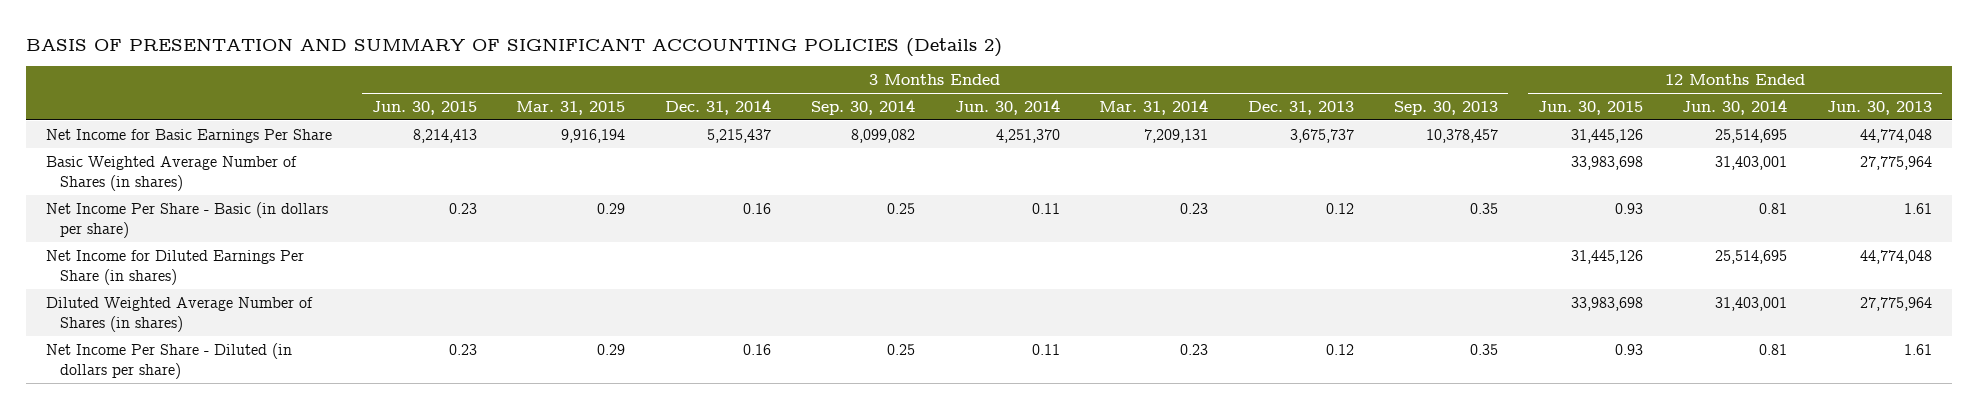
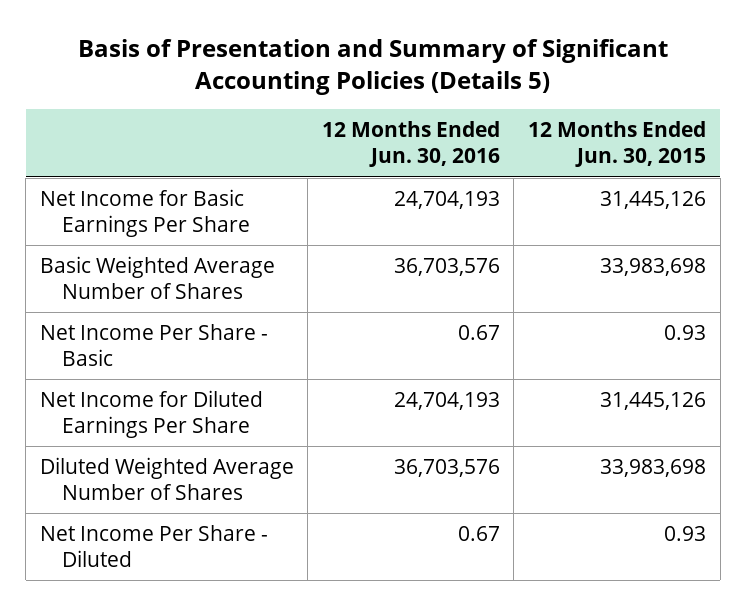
- BASIS OF PRESENTATION AND SUMMARY OF SIGNIFICANT ACCOUNTING POLICIES (Details 2)
+ Basis of Presentation and Summary of Significant Accounting Policies (Details 5)
- | 3 Months Ended Jun. 30, 2015 | 3 Months Ended Mar. 31, 2015 | 3 Months Ended Dec. 31, 2014 | 3 Months Ended Sep. 30, 2014 | 3 Months Ended Jun. 30, 2014 | 3 Months Ended Mar. 31, 2014 | 3 Months Ended Dec. 31, 2013 | 3 Months Ended Sep. 30, 2013 | 12 Months Ended Jun. 30, 2015 | 12 Months Ended Jun. 30, 2014 | 12 Months Ended Jun. 30, 2013
+ | 12 Months Ended Jun. 30, 2016 | 12 Months Ended Jun. 30, 2015
- Basic Weighted Average Number of Shares (in shares) | | | | | | | | | 33,983,698 | 31,403,001 | 27,775,964
- Net Income Per Share - Basic (in dollars per share) | 0.23 | 0.29 | 0.16 | 0.25 | 0.11 | 0.23 | 0.12 | 0.35 | 0.93 | 0.81 | 1.61
- Net Income for Diluted Earnings Per Share (in shares) | | | | | | | | | 31,445,126 | 25,514,695 | 44,774,048
- Diluted Weighted Average Number of Shares (in shares) | | | | | | | | | 33,983,698 | 31,403,001 | 27,775,964
- Net Income Per Share - Diluted (in dollars per share) | 0.23 | 0.29 | 0.16 | 0.25 | 0.11 | 0.23 | 0.12 | 0.35 | 0.93 | 0.81 | 1.61
+ Basic Weighted Average Number of Shares | 36,703,576 | 33,983,698
+ Net Income Per Share - Basic | 0.67 | 0.93
+ Net Income for Diluted Earnings Per Share | 24,704,193 | 31,445,126
+ Diluted Weighted Average Number of Shares | 36,703,576 | 33,983,698
+ Net Income Per Share - Diluted | 0.67 | 0.93

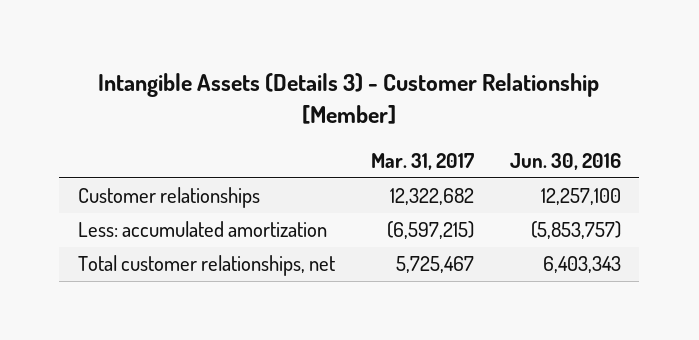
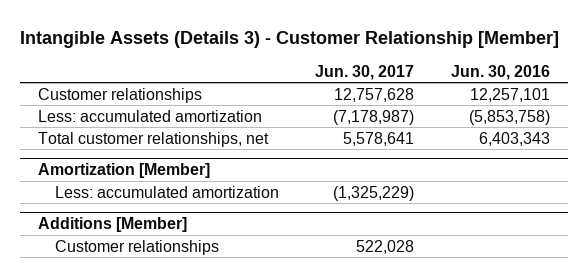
- | Mar. 31, 2017 | Jun. 30, 2016
+ | Jun. 30, 2017 | Jun. 30, 2016
- Customer relationships | 12,322,682 | 12,257,100
- Less: accumulated amortization | (6,597,215) | (5,853,757)
+ Customer relationships | 12,757,628 | 12,257,101
+ Less: accumulated amortization | (7,178,987) | (5,853,758)
+ Amortization [Member]
+ Less: accumulated amortization | (1,325,229) |
+ Additions [Member]
+ Customer relationships | 522,028 |

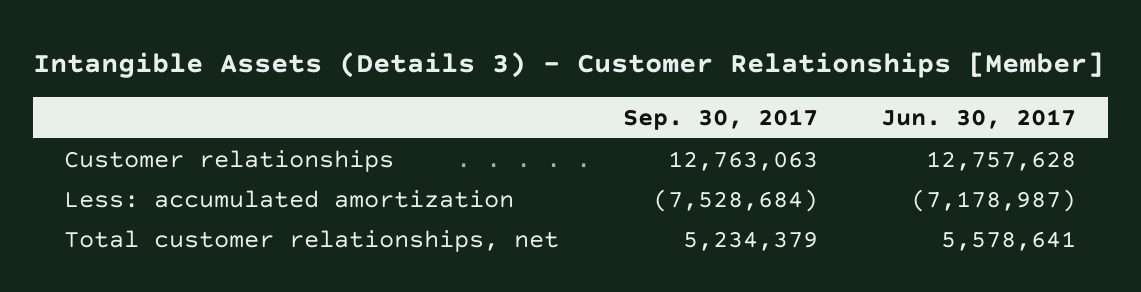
- Intangible Assets (Details 3) - Customer Relationship [Member]
+ Intangible Assets (Details 3) - Customer Relationships [Member]
- | Jun. 30, 2017 | Jun. 30, 2016
+ | Sep. 30, 2017 | Jun. 30, 2017
- Amortization [Member]
- Less: accumulated amortization | (1,325,229) |
- Additions [Member]
- Customer relationships | 522,028 |

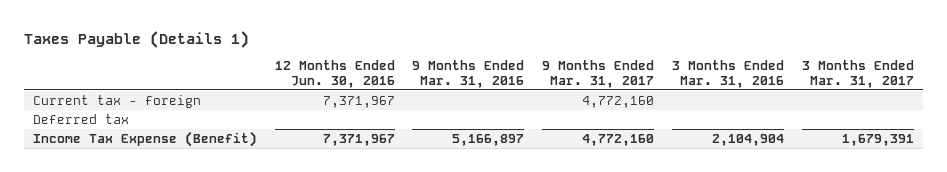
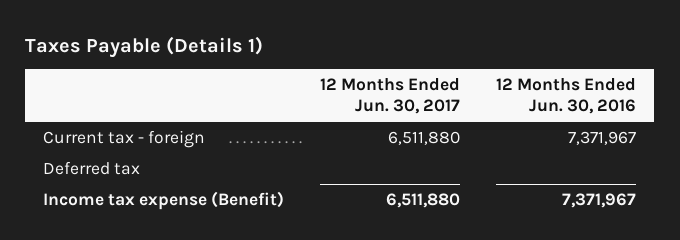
- | 12 Months Ended Jun. 30, 2016 | 9 Months Ended Mar. 31, 2016 | 9 Months Ended Mar. 31, 2017 | 3 Months Ended Mar. 31, 2016 | 3 Months Ended Mar. 31, 2017
+ | 12 Months Ended Jun. 30, 2017 | 12 Months Ended Jun. 30, 2016
- Income Tax Expense (Benefit) | 7,371,967 | 5,166,897 | 4,772,160 | 2,104,904 | 1,679,391
+ Income tax expense (Benefit) | 6,511,880 | 7,371,967

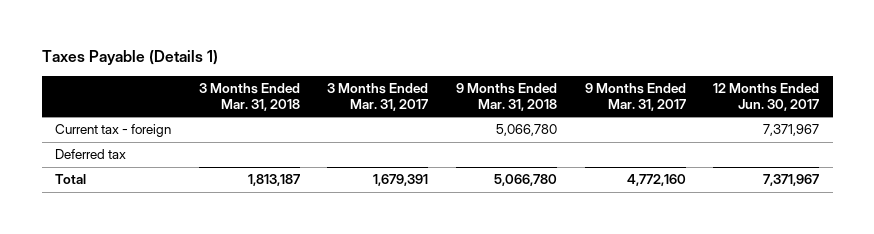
- | 12 Months Ended Jun. 30, 2017 | 12 Months Ended Jun. 30, 2016
+ | 3 Months Ended Mar. 31, 2018 | 3 Months Ended Mar. 31, 2017 | 9 Months Ended Mar. 31, 2018 | 9 Months Ended Mar. 31, 2017 | 12 Months Ended Jun. 30, 2017
- Current tax - foreign | 6,511,880 | 7,371,967
+ Current tax - foreign | | | 5,066,780 | | 7,371,967
- Income tax expense (Benefit) | 6,511,880 | 7,371,967
+ Total | 1,813,187 | 1,679,391 | 5,066,780 | 4,772,160 | 7,371,967

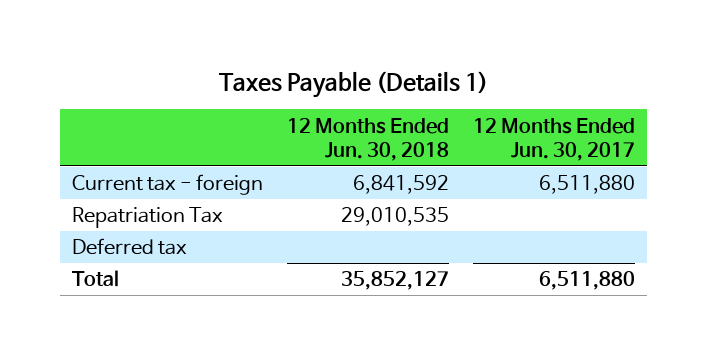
- | 3 Months Ended Mar. 31, 2018 | 3 Months Ended Mar. 31, 2017 | 9 Months Ended Mar. 31, 2018 | 9 Months Ended Mar. 31, 2017 | 12 Months Ended Jun. 30, 2017
+ | 12 Months Ended Jun. 30, 2018 | 12 Months Ended Jun. 30, 2017
- Current tax - foreign | | | 5,066,780 | | 7,371,967
+ Current tax - foreign | 6,841,592 | 6,511,880
+ Repatriation Tax | 29,010,535 |
- Total | 1,813,187 | 1,679,391 | 5,066,780 | 4,772,160 | 7,371,967
+ Total | 35,852,127 | 6,511,880

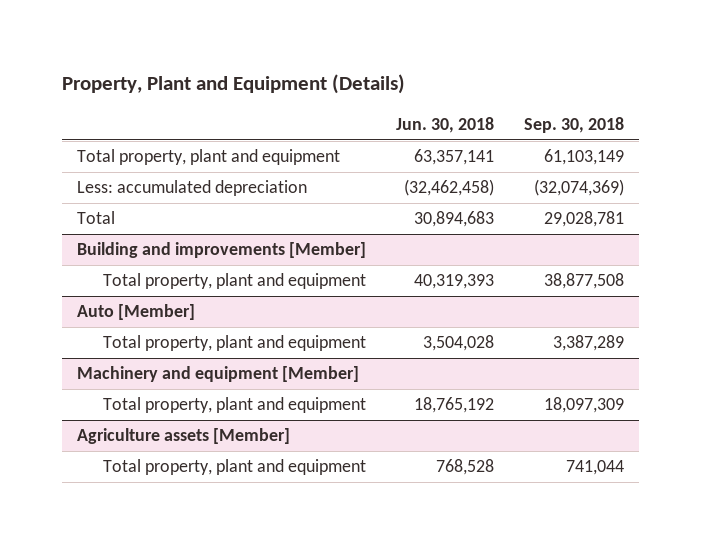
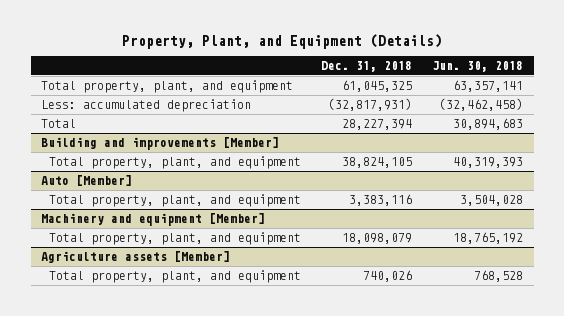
- Property, Plant and Equipment (Details)
+ Property, Plant, and Equipment (Details)
- | Jun. 30, 2018 | Sep. 30, 2018
+ | Dec. 31, 2018 | Jun. 30, 2018
- Total property, plant and equipment | 63,357,141 | 61,103,149
+ Total property, plant, and equipment | 61,045,325 | 63,357,141
@ Building and improvements [Member]
- Total property, plant and equipment | 40,319,393 | 38,877,508
+ Total property, plant, and equipment | 38,824,105 | 40,319,393
@ Auto [Member]
- Total property, plant and equipment | 3,504,028 | 3,387,289
+ Total property, plant, and equipment | 3,383,116 | 3,504,028
@ Machinery and equipment [Member]
- Total property, plant and equipment | 18,765,192 | 18,097,309
+ Total property, plant, and equipment | 18,098,079 | 18,765,192
@ Agriculture assets [Member]
- Total property, plant and equipment | 768,528 | 741,044
+ Total property, plant, and equipment | 740,026 | 768,528

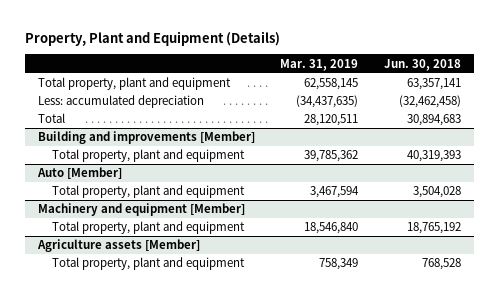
- Property, Plant, and Equipment (Details)
+ Property, Plant and Equipment (Details)
- | Dec. 31, 2018 | Jun. 30, 2018
+ | Mar. 31, 2019 | Jun. 30, 2018
- Total property, plant, and equipment | 61,045,325 | 63,357,141
+ Total property, plant and equipment | 62,558,145 | 63,357,141
@ Building and improvements [Member]
- Total property, plant, and equipment | 38,824,105 | 40,319,393
+ Total property, plant and equipment | 39,785,362 | 40,319,393
@ Auto [Member]
- Total property, plant, and equipment | 3,383,116 | 3,504,028
+ Total property, plant and equipment | 3,467,594 | 3,504,028
@ Machinery and equipment [Member]
- Total property, plant, and equipment | 18,098,079 | 18,765,192
+ Total property, plant and equipment | 18,546,840 | 18,765,192
@ Agriculture assets [Member]
- Total property, plant, and equipment | 740,026 | 768,528
+ Total property, plant and equipment | 758,349 | 768,528

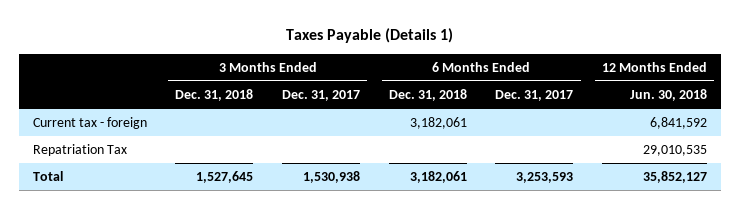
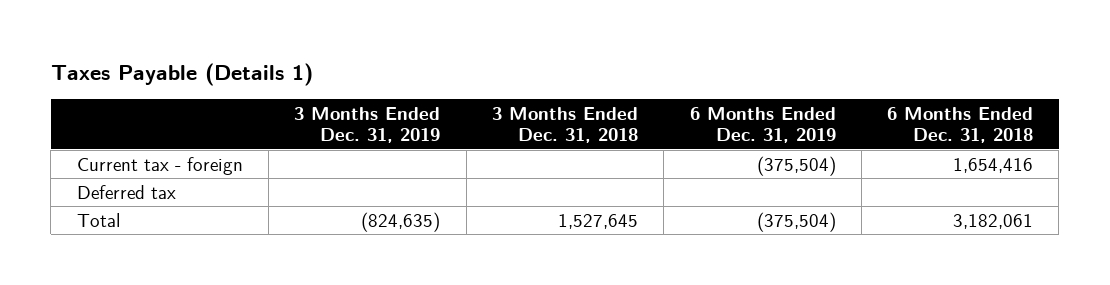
- | 3 Months Ended Dec. 31, 2018 | 3 Months Ended Dec. 31, 2017 | 6 Months Ended Dec. 31, 2018 | 6 Months Ended Dec. 31, 2017 | 12 Months Ended Jun. 30, 2018
+ | 3 Months Ended Dec. 31, 2019 | 3 Months Ended Dec. 31, 2018 | 6 Months Ended Dec. 31, 2019 | 6 Months Ended Dec. 31, 2018
- Current tax - foreign | | | 3,182,061 | | 6,841,592
- Repatriation Tax | | | | | 29,010,535
+ Current tax - foreign | | | (375,504) | 1,654,416
+ Deferred tax

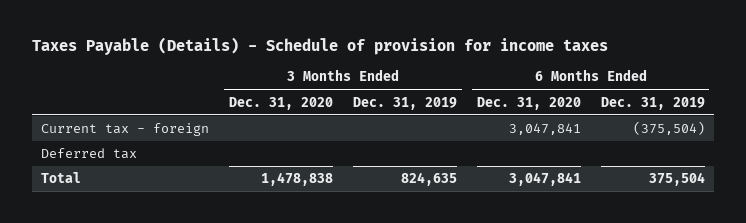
- Taxes Payable (Details 1)
+ Taxes Payable (Details) - Schedule of provision for income taxes
- | 3 Months Ended Dec. 31, 2019 | 3 Months Ended Dec. 31, 2018 | 6 Months Ended Dec. 31, 2019 | 6 Months Ended Dec. 31, 2018
+ | 3 Months Ended Dec. 31, 2020 | 3 Months Ended Dec. 31, 2019 | 6 Months Ended Dec. 31, 2020 | 6 Months Ended Dec. 31, 2019
- Total | (824,635) | 1,527,645 | (375,504) | 3,182,061
+ Total | 1,478,838 | 824,635 | 3,047,841 | 375,504

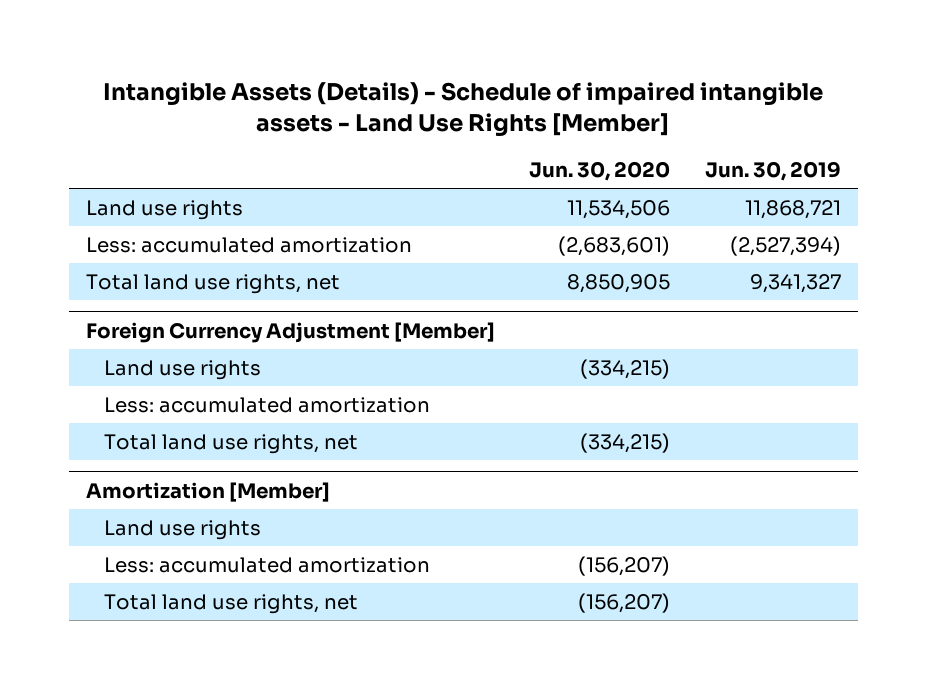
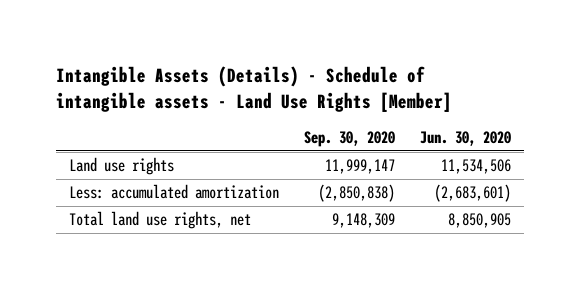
- Intangible Assets (Details) - Schedule of impaired intangible assets - Land Use Rights [Member]
+ Intangible Assets (Details) - Schedule of intangible assets - Land Use Rights [Member]
- | Jun. 30, 2020 | Jun. 30, 2019
+ | Sep. 30, 2020 | Jun. 30, 2020
- Foreign Currency Adjustment [Member]
- Land use rights | (334,215) |
- Less: accumulated amortization
- Total land use rights, net | (334,215) |
- Amortization [Member]
- Land use rights
- Less: accumulated amortization | (156,207) |
- Total land use rights, net | (156,207) |

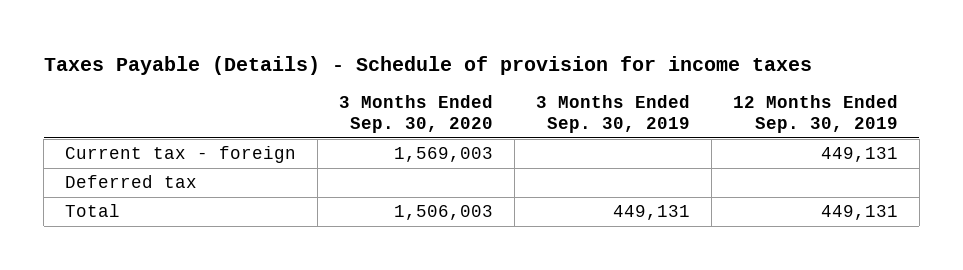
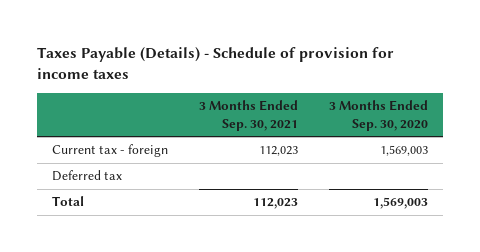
- | 3 Months Ended Sep. 30, 2020 | 3 Months Ended Sep. 30, 2019 | 12 Months Ended Sep. 30, 2019
+ | 3 Months Ended Sep. 30, 2021 | 3 Months Ended Sep. 30, 2020
- Total | 1,506,003 | 449,131 | 449,131
+ Total | 112,023 | 1,569,003

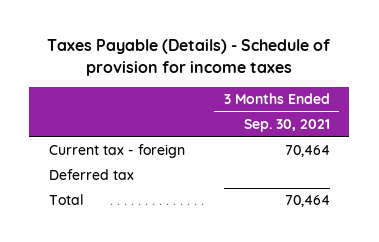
- | 3 Months Ended Sep. 30, 2021 | 3 Months Ended Sep. 30, 2020
+ | 3 Months Ended Sep. 30, 2021
- Current tax - foreign | 112,023 | 1,569,003
+ Current tax - foreign | 70,464
- Total | 112,023 | 1,569,003
+ Total | 70,464

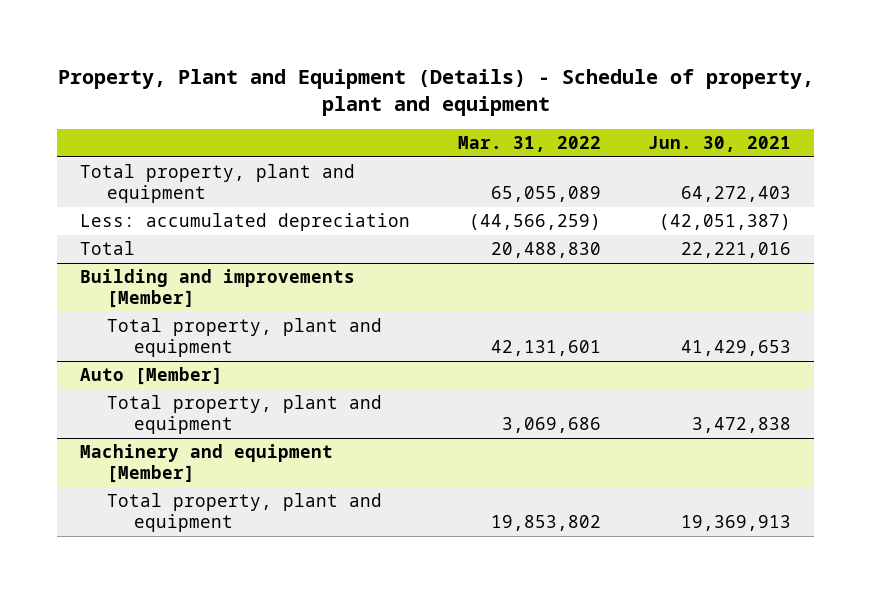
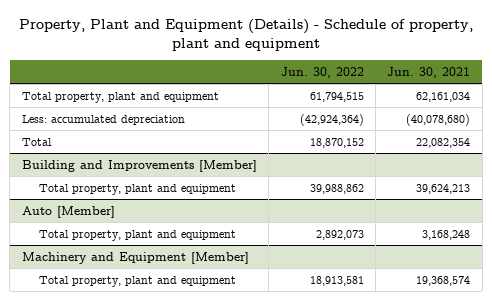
- | Mar. 31, 2022 | Jun. 30, 2021
+ | Jun. 30, 2022 | Jun. 30, 2021
- Total property, plant and equipment | 65,055,089 | 64,272,403
- Less: accumulated depreciation | (44,566,259) | (42,051,387)
- Total | 20,488,830 | 22,221,016
- Building and improvements [Member]
- Total property, plant and equipment | 42,131,601 | 41,429,653
+ Total property, plant and equipment | 61,794,515 | 62,161,034
+ Less: accumulated depreciation | (42,924,364) | (40,078,680)
+ Total | 18,870,152 | 22,082,354
+ Building and Improvements [Member]
+ Total property, plant and equipment | 39,988,862 | 39,624,213
@ Auto [Member]
- Total property, plant and equipment | 3,069,686 | 3,472,838
- Machinery and equipment [Member]
- Total property, plant and equipment | 19,853,802 | 19,369,913
@ Auto [Member]
+ Total property, plant and equipment | 2,892,073 | 3,168,248
+ Machinery and Equipment [Member]
+ Total property, plant and equipment | 18,913,581 | 19,368,574

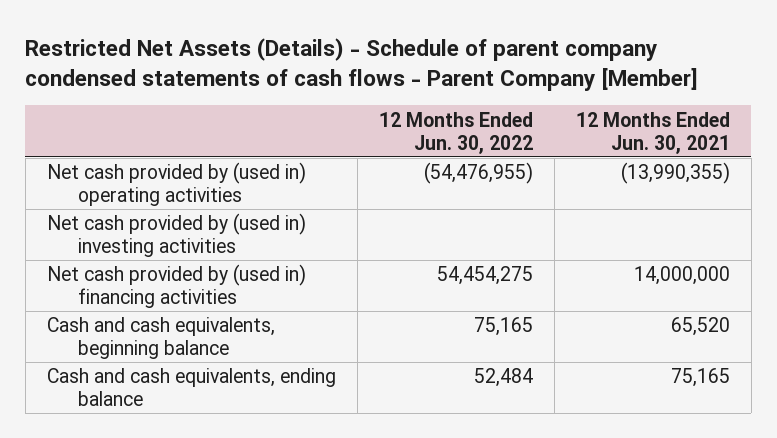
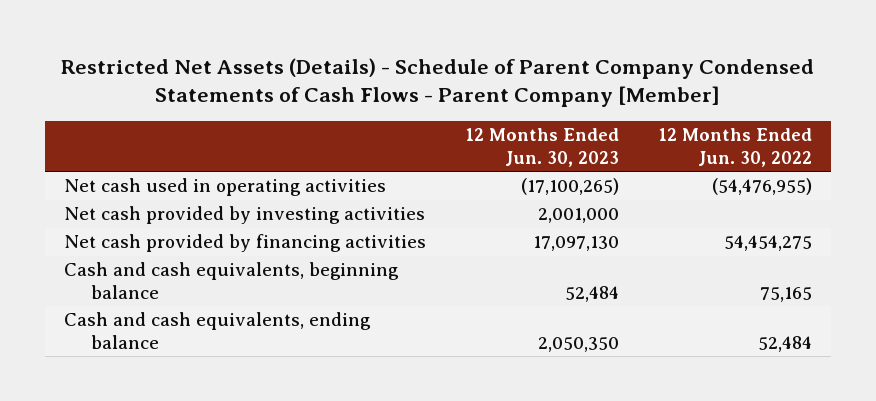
- Restricted Net Assets (Details) - Schedule of parent company condensed statements of cash flows - Parent Company [Member]
+ Restricted Net Assets (Details) - Schedule of Parent Company Condensed Statements of Cash Flows - Parent Company [Member]
- | 12 Months Ended Jun. 30, 2022 | 12 Months Ended Jun. 30, 2021
+ | 12 Months Ended Jun. 30, 2023 | 12 Months Ended Jun. 30, 2022
- Net cash provided by (used in) operating activities | (54,476,955) | (13,990,355)
- Net cash provided by (used in) investing activities
- Net cash provided by (used in) financing activities | 54,454,275 | 14,000,000
+ Net cash used in operating activities | (17,100,265) | (54,476,955)
+ Net cash provided by investing activities | 2,001,000 |
+ Net cash provided by financing activities | 17,097,130 | 54,454,275

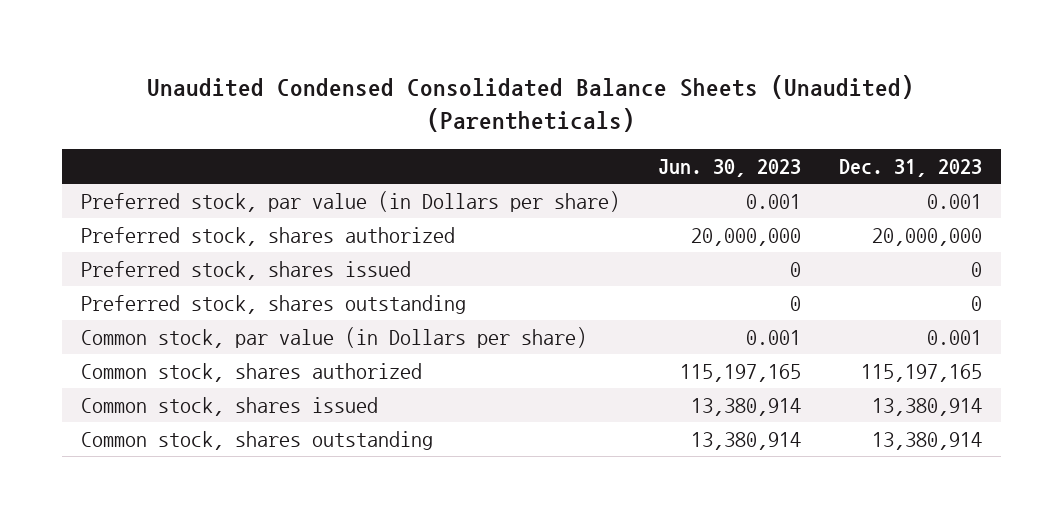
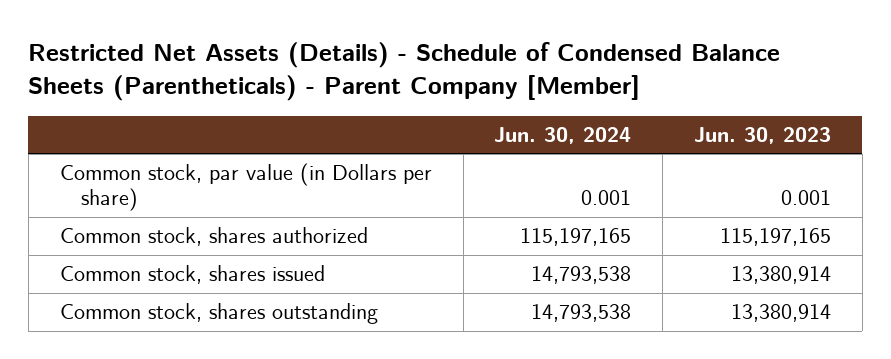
- Unaudited Condensed Consolidated Balance Sheets (Unaudited) (Parentheticals)
+ Restricted Net Assets (Details) - Schedule of Condensed Balance Sheets (Parentheticals) - Parent Company [Member]
- | Jun. 30, 2023 | Dec. 31, 2023
+ | Jun. 30, 2024 | Jun. 30, 2023
- Preferred stock, par value (in Dollars per share) | 0.001 | 0.001
- Preferred stock, shares authorized | 20,000,000 | 20,000,000
- Preferred stock, shares issued | 0 | 0
- Preferred stock, shares outstanding | 0 | 0

